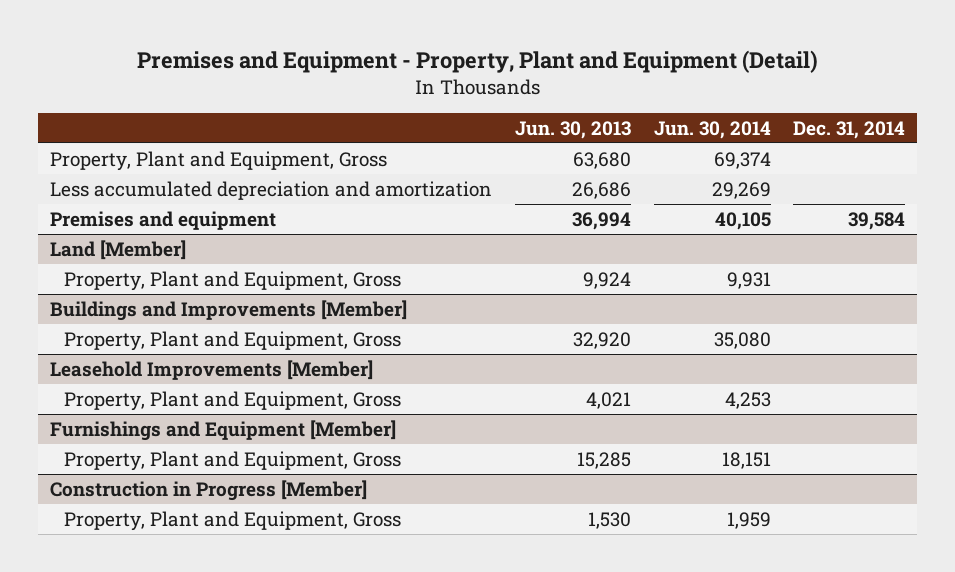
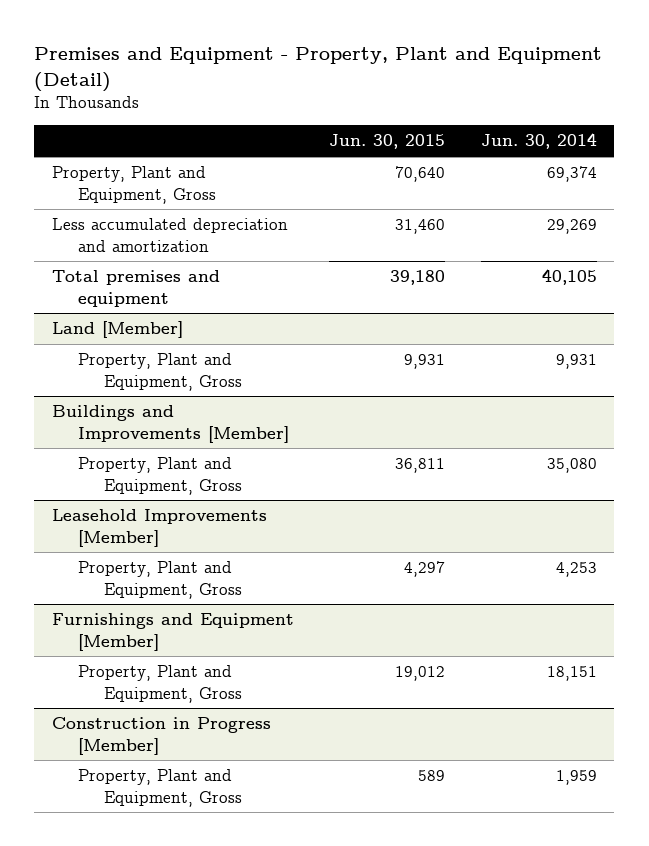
- | Jun. 30, 2013 | Jun. 30, 2014 | Dec. 31, 2014
+ | Jun. 30, 2015 | Jun. 30, 2014
- Premises and equipment | 36,994 | 40,105 | 39,584
+ Total premises and equipment | 39,180 | 40,105

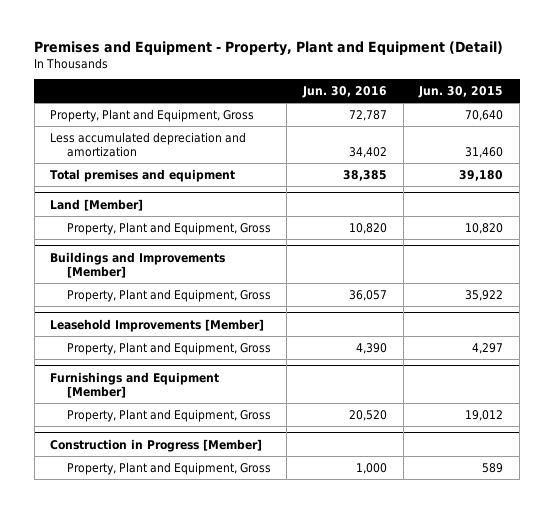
- | Jun. 30, 2015 | Jun. 30, 2014
+ | Jun. 30, 2016 | Jun. 30, 2015
@ Land [Member]
- Property, Plant and Equipment, Gross | 9,931 | 9,931
+ Property, Plant and Equipment, Gross | 10,820 | 10,820
@ Buildings and Improvements [Member]
- Property, Plant and Equipment, Gross | 36,811 | 35,080
+ Property, Plant and Equipment, Gross | 36,057 | 35,922

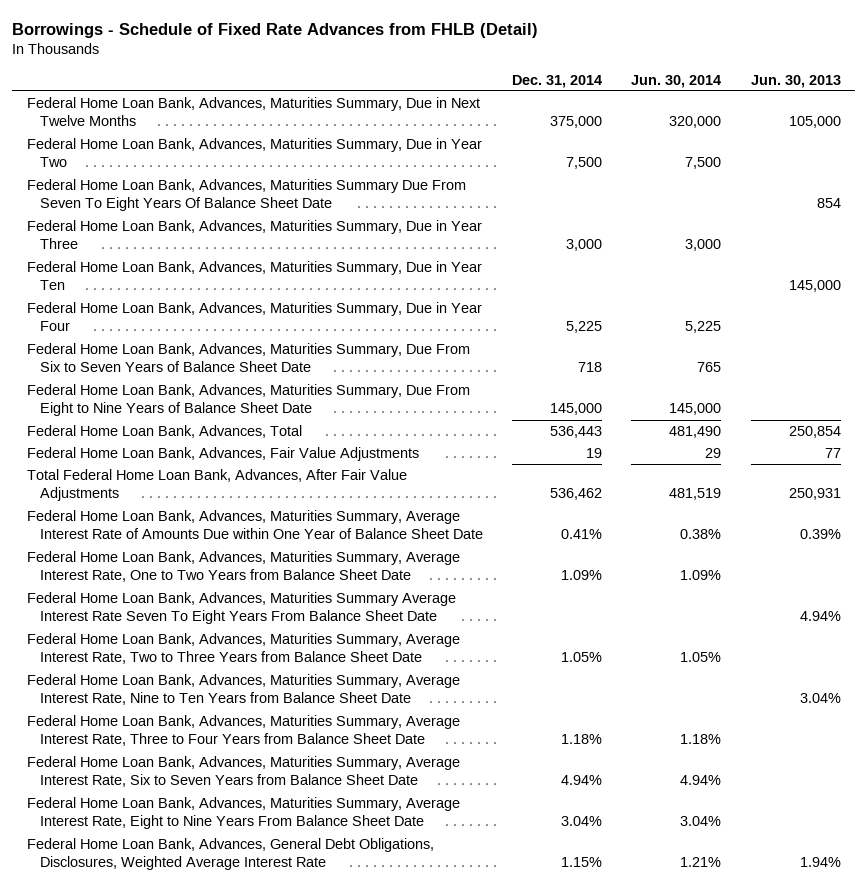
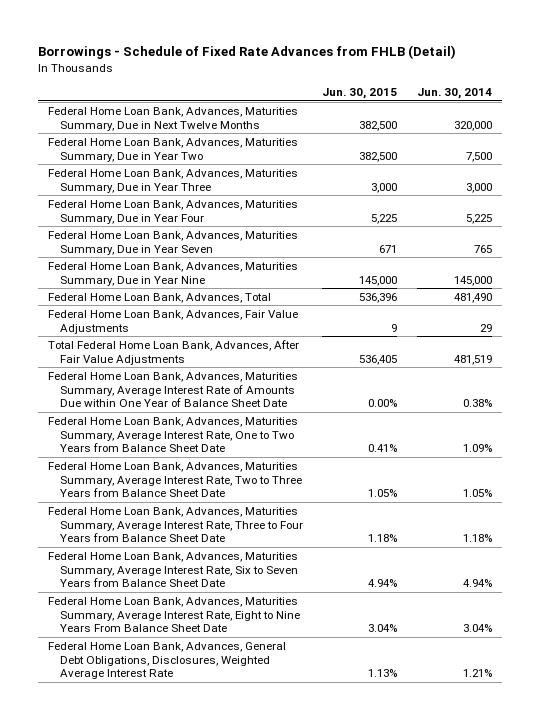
- | Dec. 31, 2014 | Jun. 30, 2014 | Jun. 30, 2013
+ | Jun. 30, 2015 | Jun. 30, 2014
- Federal Home Loan Bank, Advances, Maturities Summary Due From Seven To Eight Years Of Balance Sheet Date | | | 854
- Federal Home Loan Bank, Advances, Maturities Summary, Due in Year Ten | | | 145,000
- Federal Home Loan Bank, Advances, Maturities Summary, Due From Six to Seven Years of Balance Sheet Date | 718 | 765 |
- Federal Home Loan Bank, Advances, Maturities Summary, Due From Eight to Nine Years of Balance Sheet Date | 145,000 | 145,000 |
+ Federal Home Loan Bank, Advances, Maturities Summary, Due in Year Seven | 671 | 765
+ Federal Home Loan Bank, Advances, Maturities Summary, Due in Year Nine | 145,000 | 145,000
- Federal Home Loan Bank, Advances, Maturities Summary Average Interest Rate Seven To Eight Years From Balance Sheet Date | | | 4.94%
- Federal Home Loan Bank, Advances, Maturities Summary, Average Interest Rate, Nine to Ten Years from Balance Sheet Date | | | 3.04%

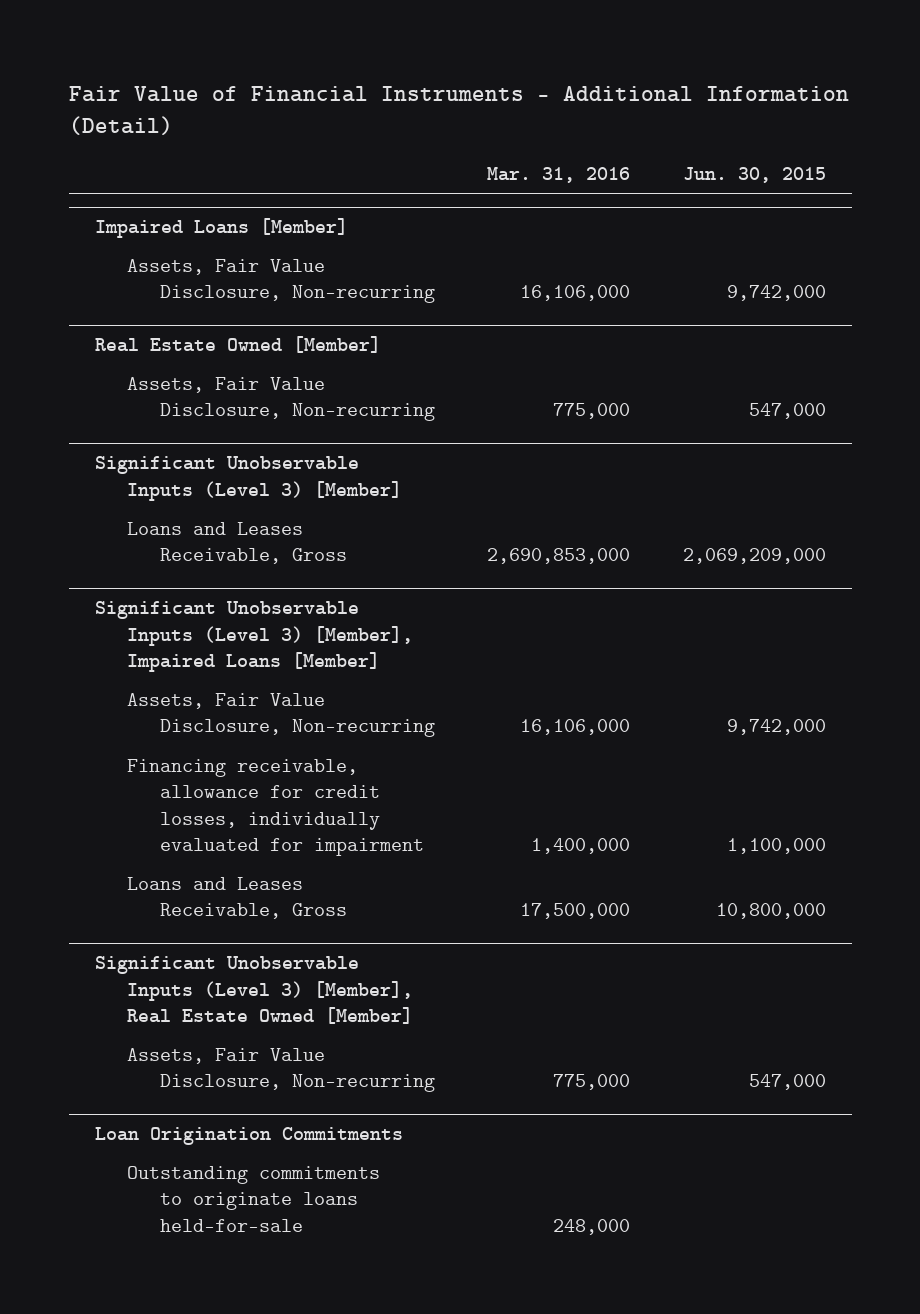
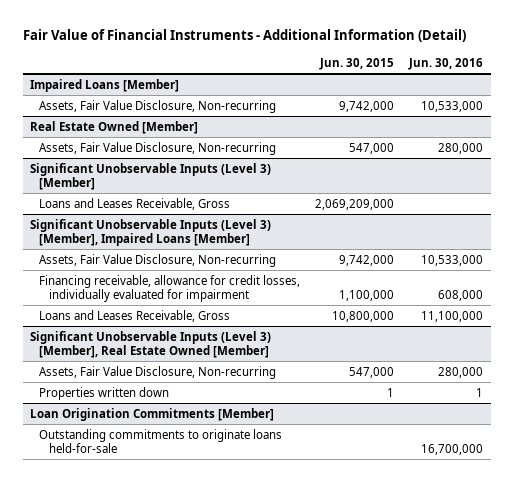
- | Mar. 31, 2016 | Jun. 30, 2015
+ | Jun. 30, 2015 | Jun. 30, 2016
- Loan Origination Commitments
@ Significant Unobservable Inputs (Level 3) [Member], Real Estate Owned [Member]
+ Properties written down | 1 | 1
+ Loan Origination Commitments [Member]

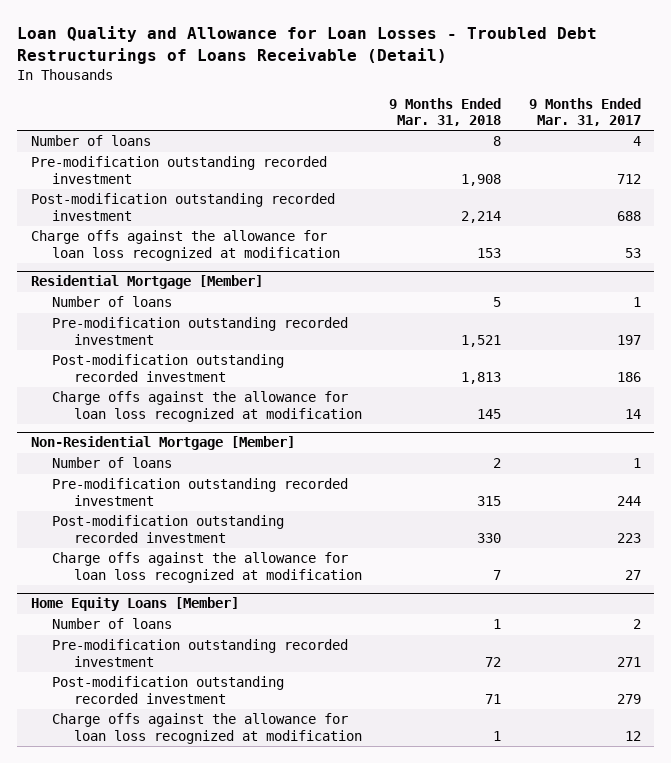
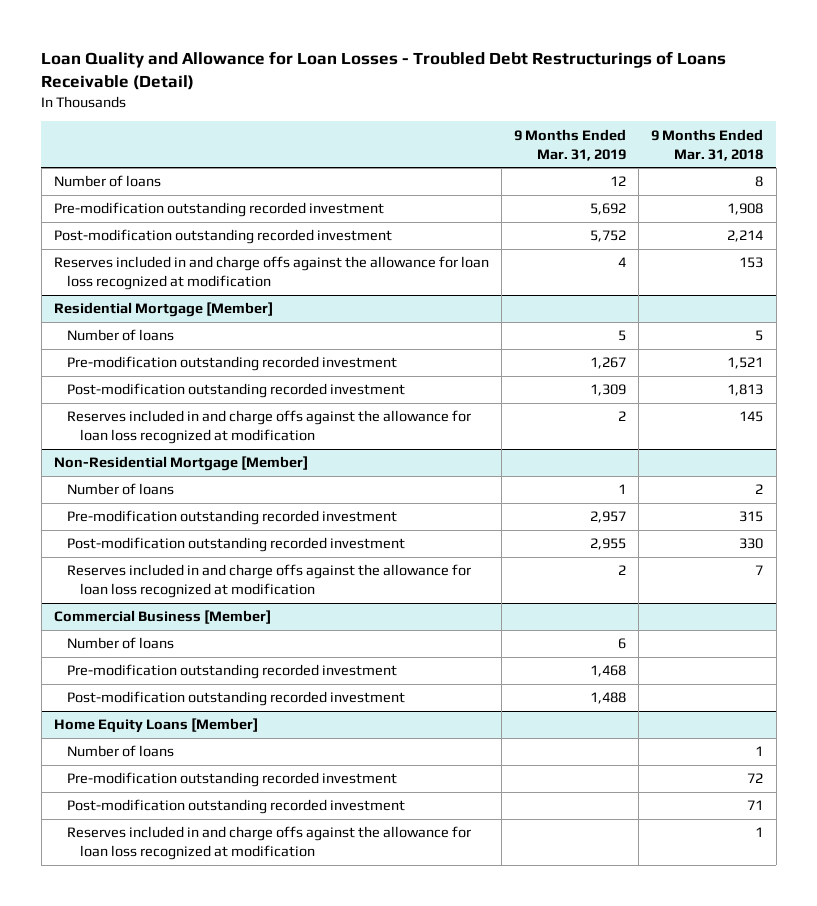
- | 9 Months Ended Mar. 31, 2018 | 9 Months Ended Mar. 31, 2017
+ | 9 Months Ended Mar. 31, 2019 | 9 Months Ended Mar. 31, 2018
- Charge offs against the allowance for loan loss recognized at modification | 153 | 53
+ Reserves included in and charge offs against the allowance for loan loss recognized at modification | 4 | 153
@ Residential Mortgage [Member]
- Charge offs against the allowance for loan loss recognized at modification | 145 | 14
+ Reserves included in and charge offs against the allowance for loan loss recognized at modification | 2 | 145
@ Non-Residential Mortgage [Member]
- Charge offs against the allowance for loan loss recognized at modification | 7 | 27
+ Reserves included in and charge offs against the allowance for loan loss recognized at modification | 2 | 7
+ Commercial Business [Member]
+ Number of loans | 6 |
+ Pre-modification outstanding recorded investment | 1,468 |
+ Post-modification outstanding recorded investment | 1,488 |
@ Home Equity Loans [Member]
- Charge offs against the allowance for loan loss recognized at modification | 1 | 12
+ Reserves included in and charge offs against the allowance for loan loss recognized at modification | | 1

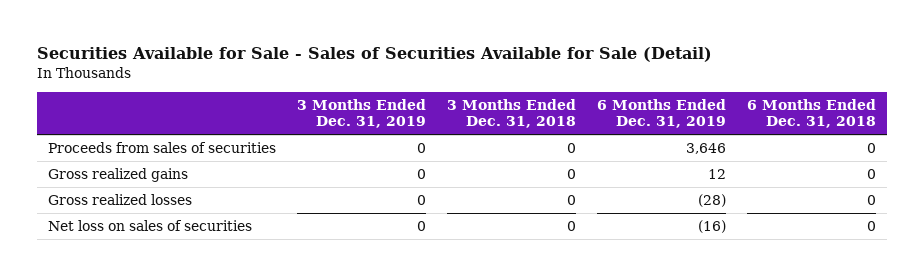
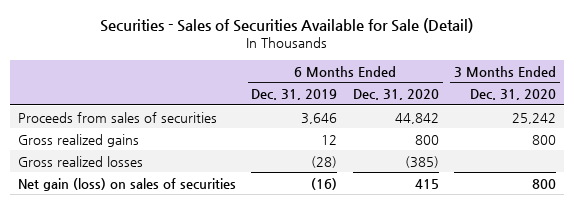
- Securities Available for Sale - Sales of Securities Available for Sale (Detail)
+ Securities - Sales of Securities Available for Sale (Detail)
- | 3 Months Ended Dec. 31, 2019 | 3 Months Ended Dec. 31, 2018 | 6 Months Ended Dec. 31, 2019 | 6 Months Ended Dec. 31, 2018
+ | 6 Months Ended Dec. 31, 2019 | 6 Months Ended Dec. 31, 2020 | 3 Months Ended Dec. 31, 2020
- Net loss on sales of securities | 0 | 0 | (16) | 0
+ Net gain (loss) on sales of securities | (16) | 415 | 800

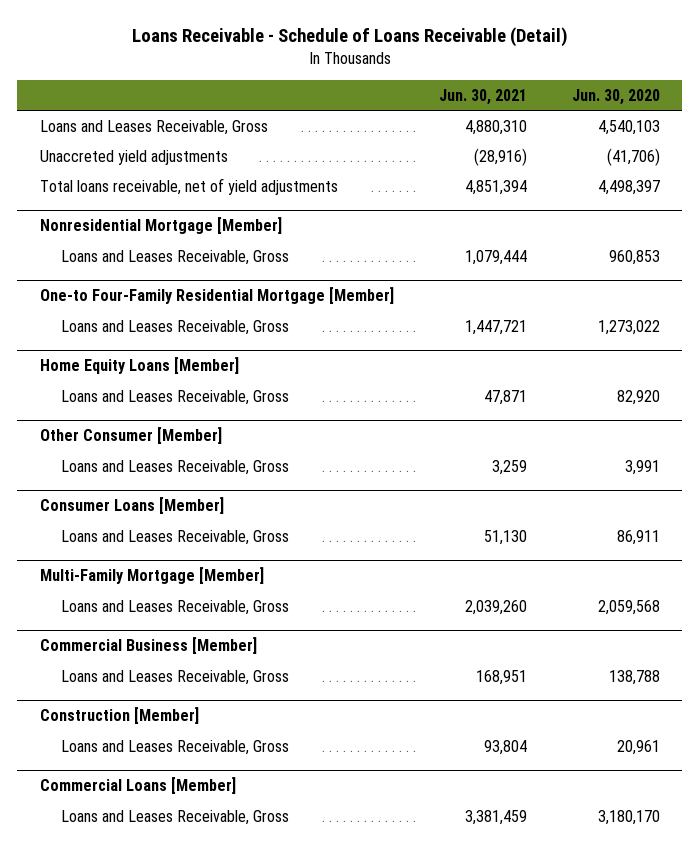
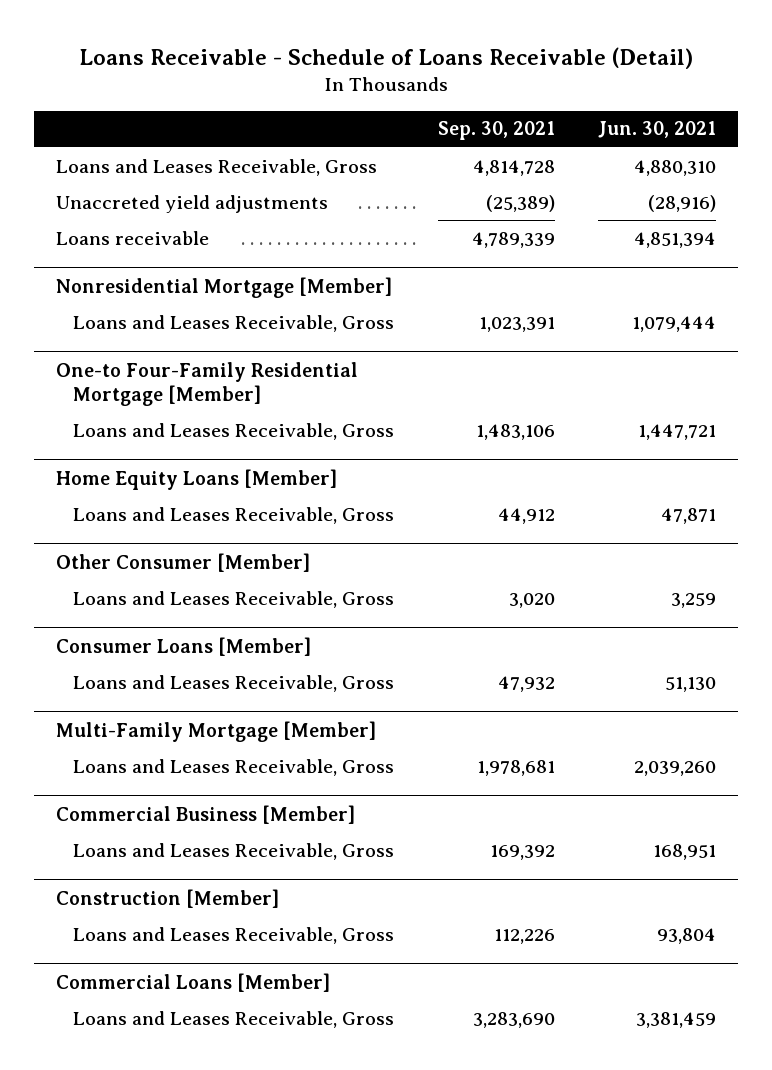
- | Jun. 30, 2021 | Jun. 30, 2020
+ | Sep. 30, 2021 | Jun. 30, 2021
- Total loans receivable, net of yield adjustments | 4,851,394 | 4,498,397
+ Loans receivable | 4,789,339 | 4,851,394

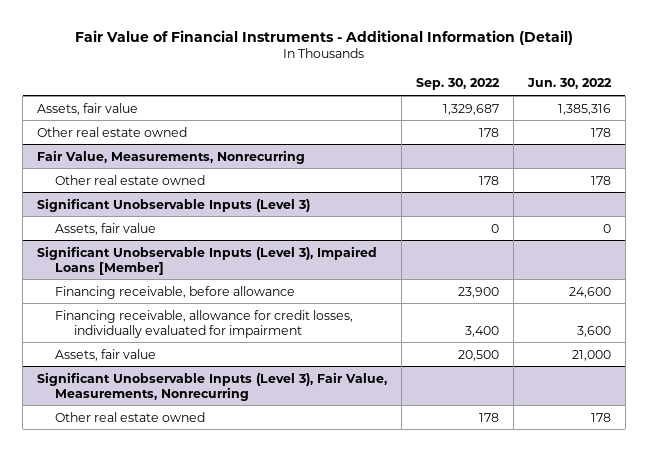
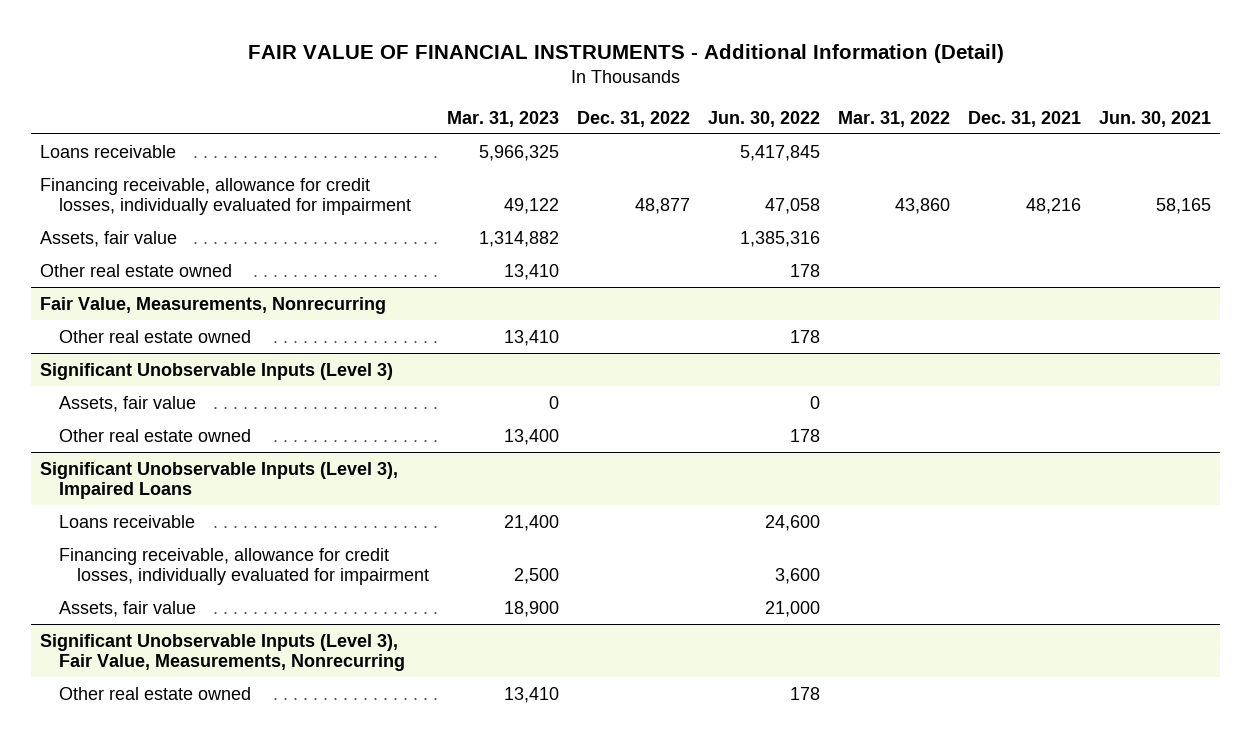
- Fair Value of Financial Instruments - Additional Information (Detail)
+ FAIR VALUE OF FINANCIAL INSTRUMENTS - Additional Information (Detail)
- | Sep. 30, 2022 | Jun. 30, 2022
+ | Mar. 31, 2023 | Dec. 31, 2022 | Jun. 30, 2022 | Mar. 31, 2022 | Dec. 31, 2021 | Jun. 30, 2021
+ Loans receivable | 5,966,325 | | 5,417,845 | | |
+ Financing receivable, allowance for credit losses, individually evaluated for impairment | 49,122 | 48,877 | 47,058 | 43,860 | 48,216 | 58,165
- Significant Unobservable Inputs (Level 3), Impaired Loans [Member]
- Financing receivable, before allowance | 23,900 | 24,600
@ Significant Unobservable Inputs (Level 3)
+ Other real estate owned | 13,400 | | 178 | | |
+ Significant Unobservable Inputs (Level 3), Impaired Loans
+ Loans receivable | 21,400 | | 24,600 | | |

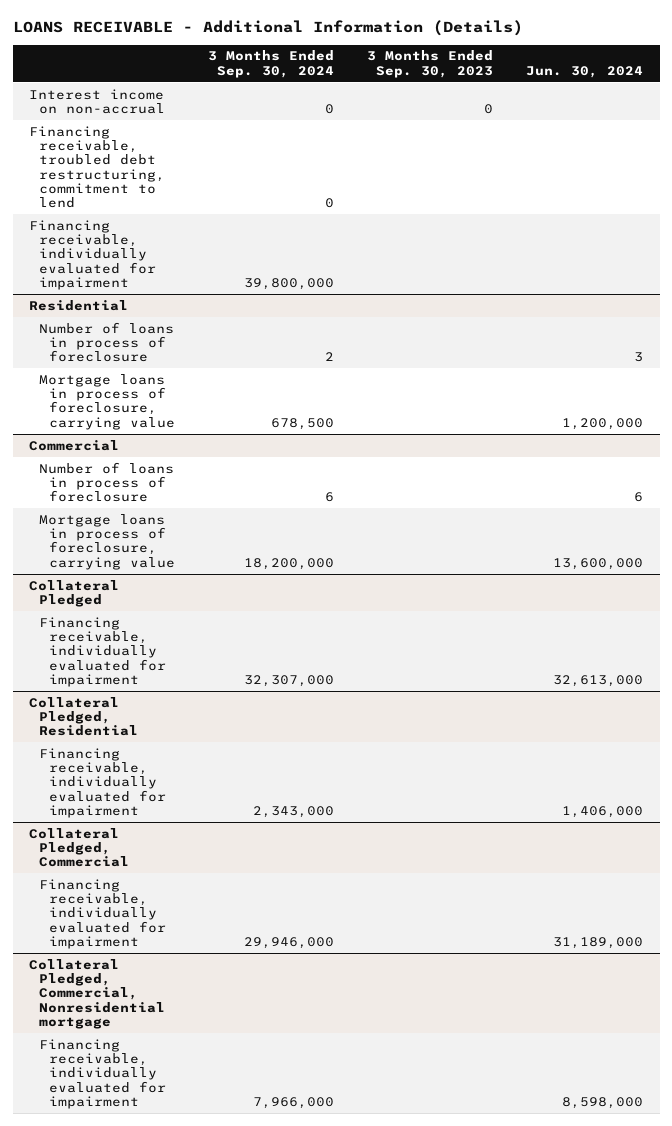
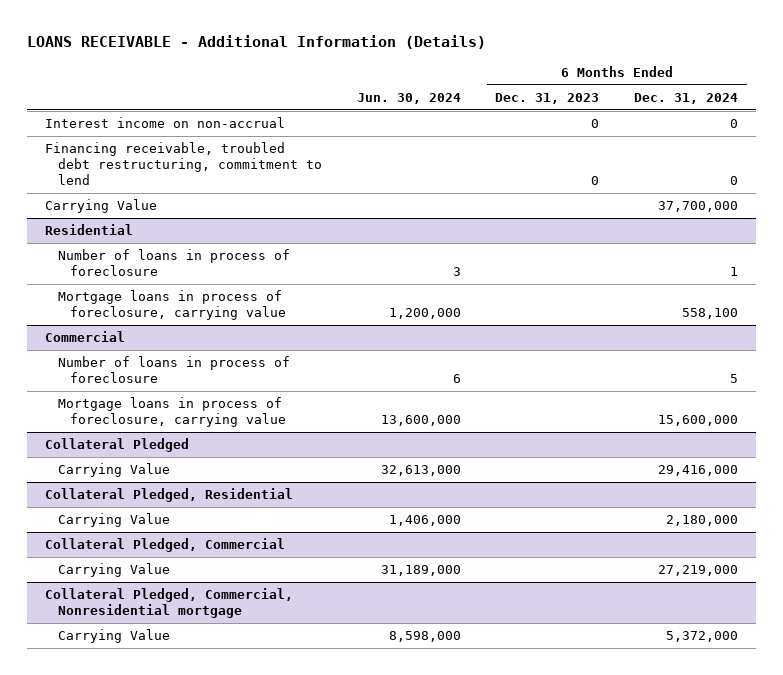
- | 3 Months Ended Sep. 30, 2024 | 3 Months Ended Sep. 30, 2023 | Jun. 30, 2024
+ | Jun. 30, 2024 | 6 Months Ended Dec. 31, 2023 | 6 Months Ended Dec. 31, 2024
- Financing receivable, individually evaluated for impairment | 39,800,000 | |
+ Carrying Value | | | 37,700,000
@ Collateral Pledged
- Financing receivable, individually evaluated for impairment | 32,307,000 | | 32,613,000
+ Carrying Value | 32,613,000 | | 29,416,000
@ Collateral Pledged, Residential
- Financing receivable, individually evaluated for impairment | 2,343,000 | | 1,406,000
+ Carrying Value | 1,406,000 | | 2,180,000
@ Collateral Pledged, Commercial
- Financing receivable, individually evaluated for impairment | 29,946,000 | | 31,189,000
+ Carrying Value | 31,189,000 | | 27,219,000
@ Collateral Pledged, Commercial, Nonresidential mortgage
- Financing receivable, individually evaluated for impairment | 7,966,000 | | 8,598,000
+ Carrying Value | 8,598,000 | | 5,372,000

